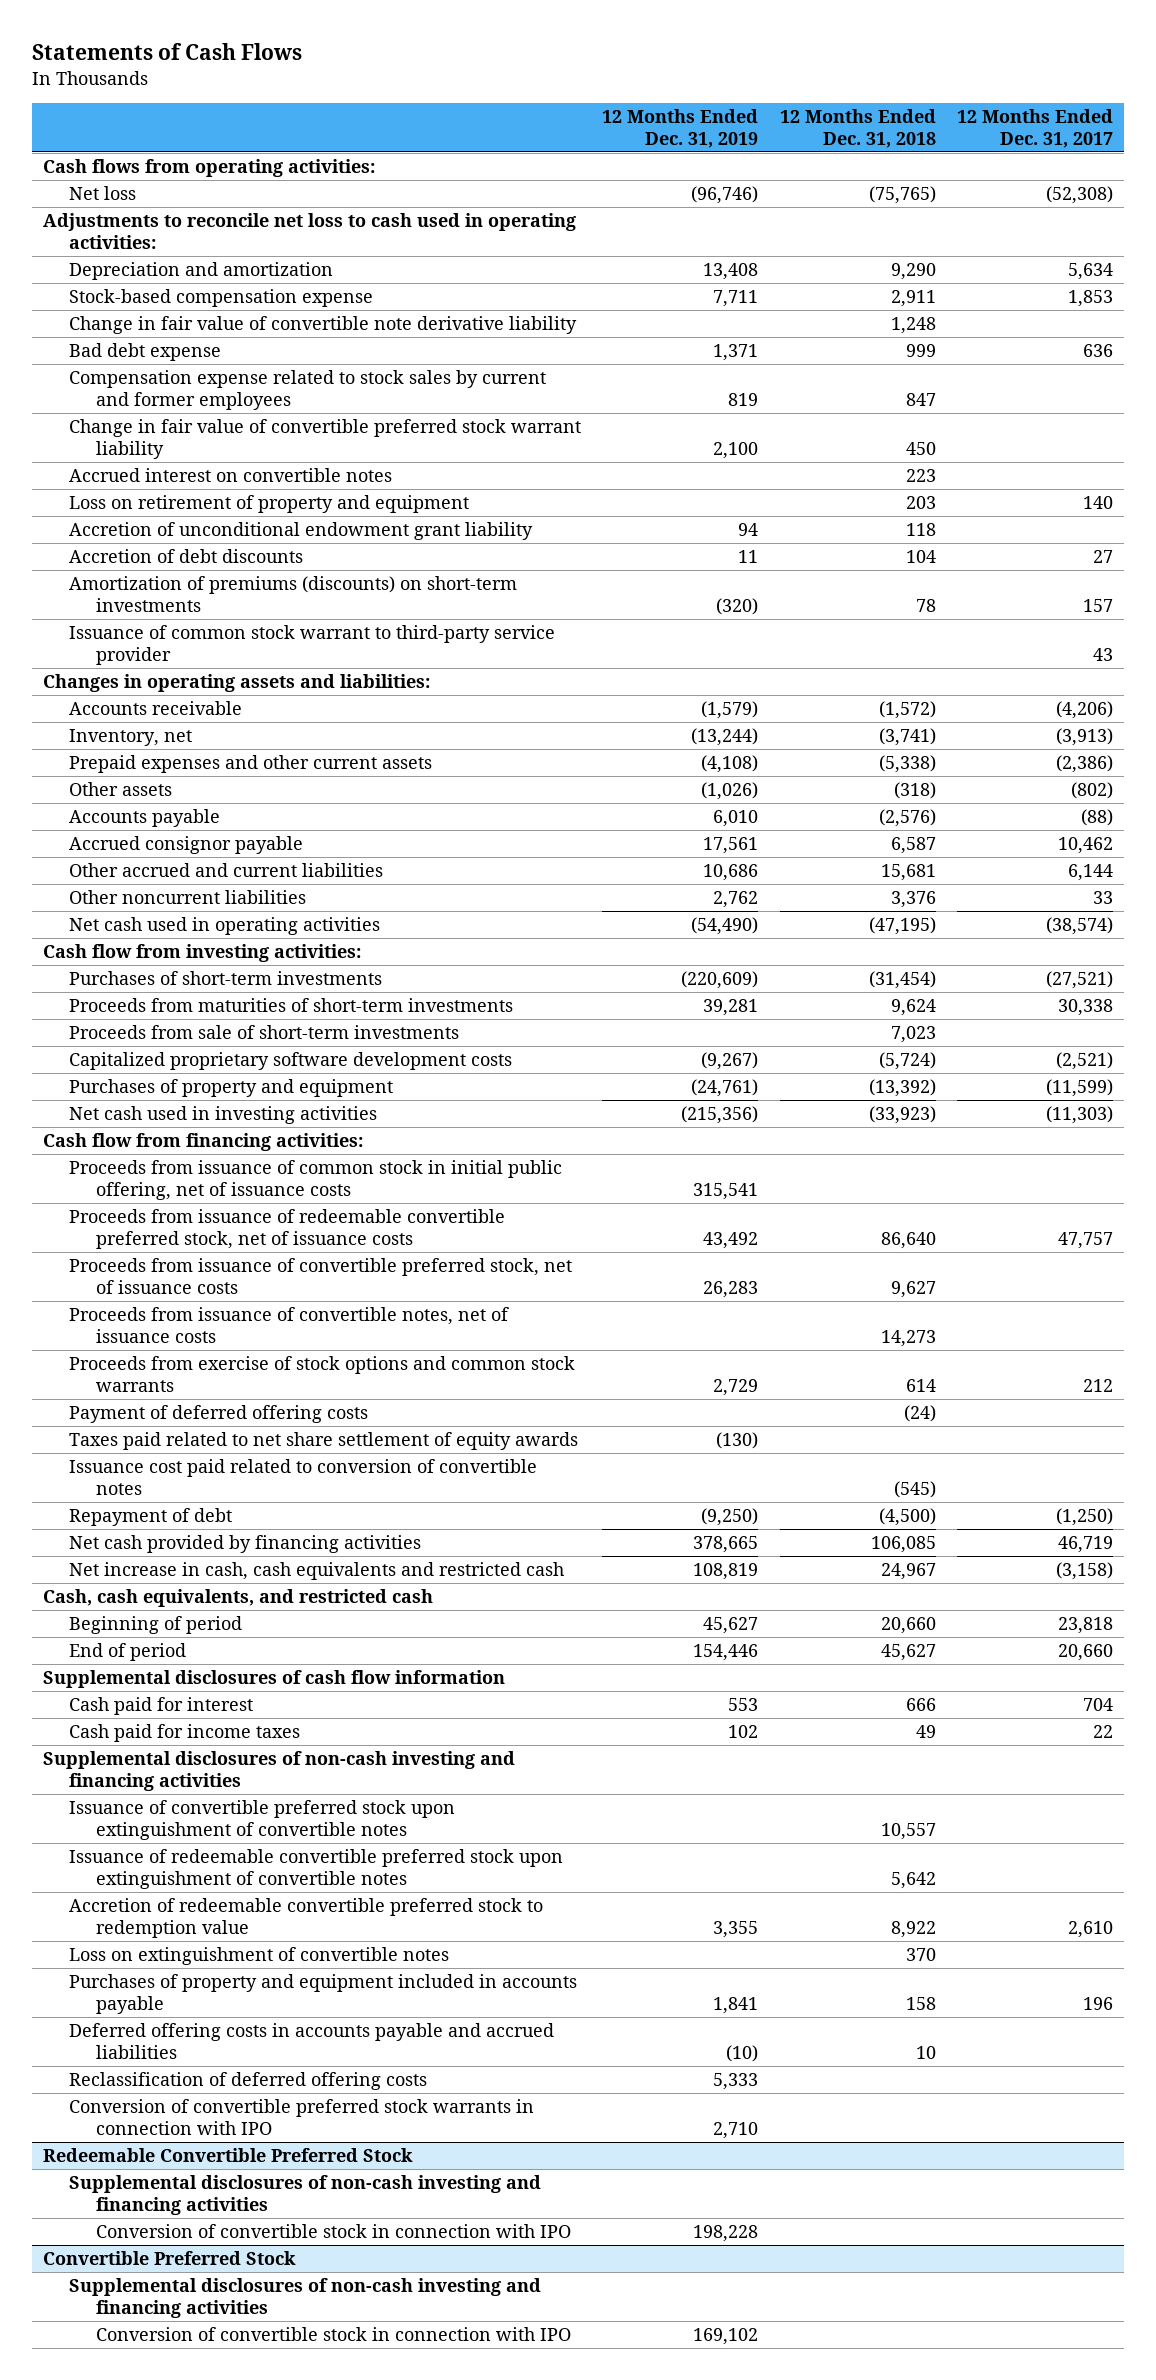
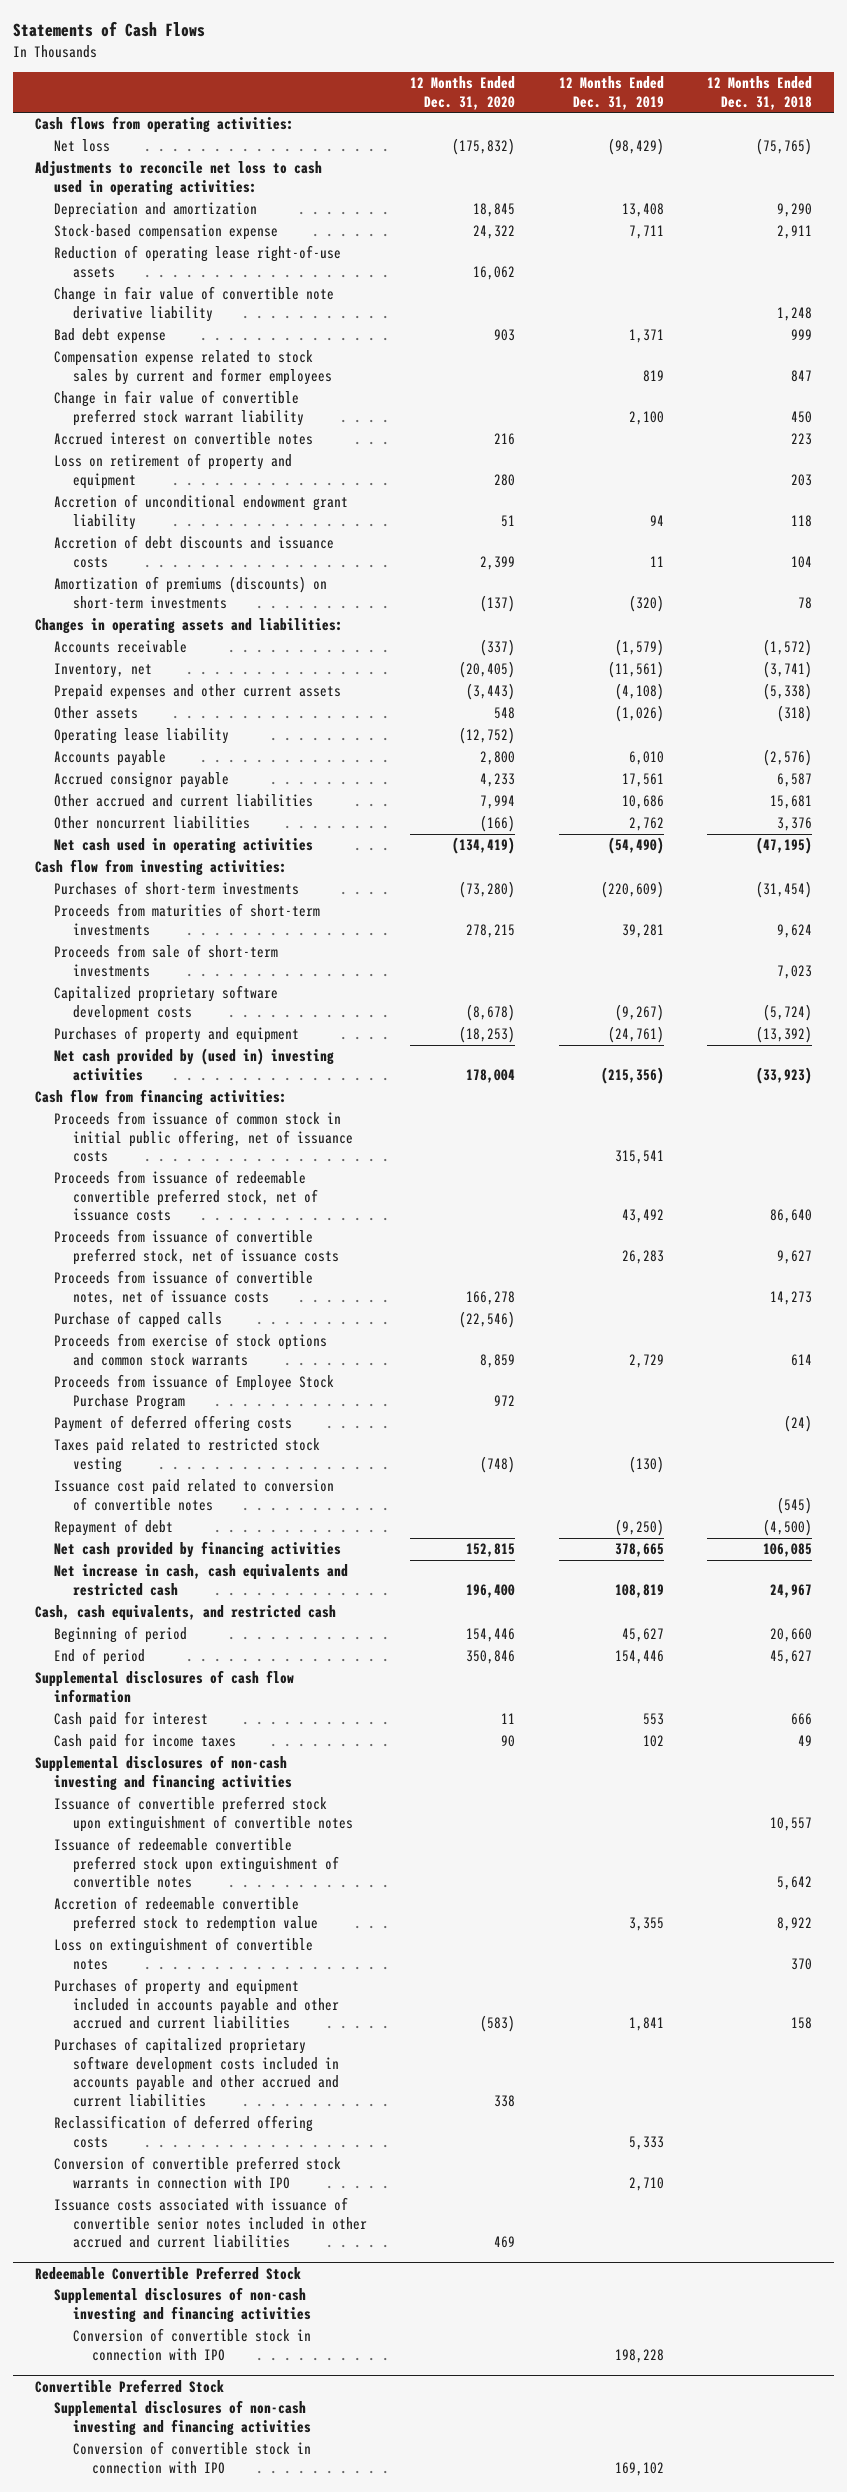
- | 12 Months Ended Dec. 31, 2019 | 12 Months Ended Dec. 31, 2018 | 12 Months Ended Dec. 31, 2017
+ | 12 Months Ended Dec. 31, 2020 | 12 Months Ended Dec. 31, 2019 | 12 Months Ended Dec. 31, 2018
- Net loss | (96,746) | (75,765) | (52,308)
+ Net loss | (175,832) | (98,429) | (75,765)
+ Reduction of operating lease right-of-use assets | 16,062 | |
- Accretion of debt discounts | 11 | 104 | 27
+ Accretion of debt discounts and issuance costs | 2,399 | 11 | 104
- Issuance of common stock warrant to third-party service provider | | | 43
- Inventory, net | (13,244) | (3,741) | (3,913)
+ Inventory, net | (20,405) | (11,561) | (3,741)
+ Operating lease liability | (12,752) | |
- Net cash used in investing activities | (215,356) | (33,923) | (11,303)
+ Net cash provided by (used in) investing activities | 178,004 | (215,356) | (33,923)
+ Purchase of capped calls | (22,546) | |
+ Proceeds from issuance of Employee Stock Purchase Program | 972 | |
- Taxes paid related to net share settlement of equity awards | (130) | |
+ Taxes paid related to restricted stock vesting | (748) | (130) |
- Purchases of property and equipment included in accounts payable | 1,841 | 158 | 196
- Deferred offering costs in accounts payable and accrued liabilities | (10) | 10 |
+ Purchases of property and equipment included in accounts payable and other accrued and current liabilities | (583) | 1,841 | 158
+ Purchases of capitalized proprietary software development costs included in accounts payable and other accrued and current liabilities | 338 | |
+ Issuance costs associated with issuance of convertible senior notes included in other accrued and current liabilities | 469 | |

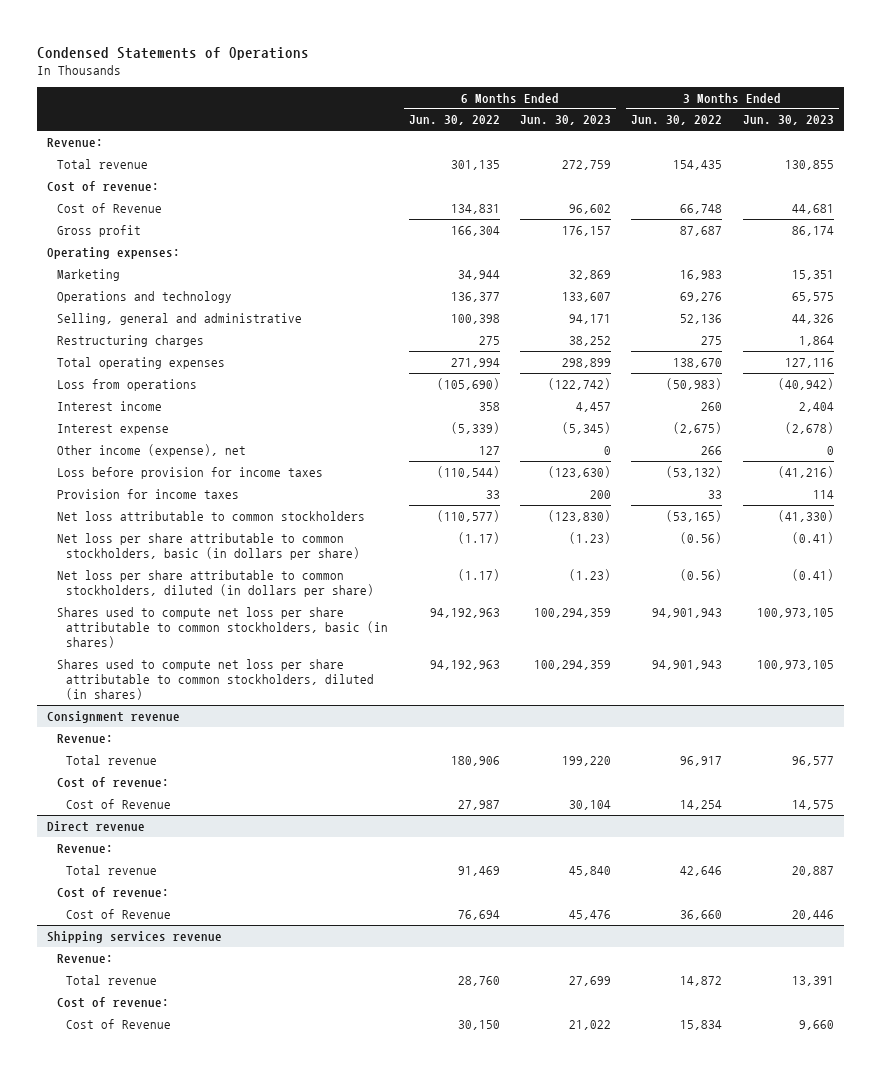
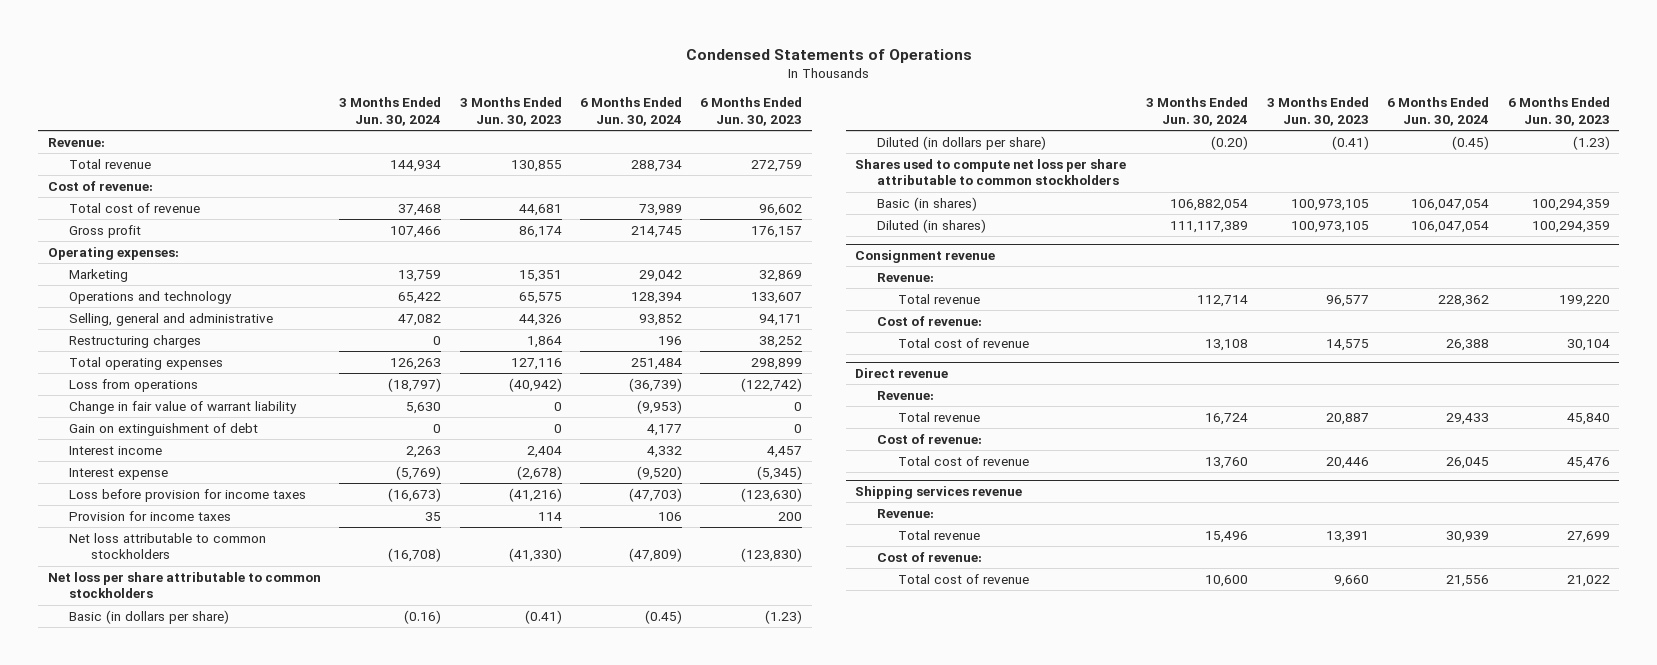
- | 6 Months Ended Jun. 30, 2022 | 6 Months Ended Jun. 30, 2023 | 3 Months Ended Jun. 30, 2022 | 3 Months Ended Jun. 30, 2023
+ | 3 Months Ended Jun. 30, 2024 | 3 Months Ended Jun. 30, 2023 | 6 Months Ended Jun. 30, 2024 | 6 Months Ended Jun. 30, 2023
- Cost of Revenue | 134,831 | 96,602 | 66,748 | 44,681
+ Total cost of revenue | 37,468 | 44,681 | 73,989 | 96,602
+ Change in fair value of warrant liability | 5,630 | 0 | (9,953) | 0
+ Gain on extinguishment of debt | 0 | 0 | 4,177 | 0
- Other income (expense), net | 127 | 0 | 266 | 0
- Net loss per share attributable to common stockholders, basic (in dollars per share) | (1.17) | (1.23) | (0.56) | (0.41)
- Net loss per share attributable to common stockholders, diluted (in dollars per share) | (1.17) | (1.23) | (0.56) | (0.41)
- Shares used to compute net loss per share attributable to common stockholders, basic (in shares) | 94,192,963 | 100,294,359 | 94,901,943 | 100,973,105
- Shares used to compute net loss per share attributable to common stockholders, diluted (in shares) | 94,192,963 | 100,294,359 | 94,901,943 | 100,973,105
+ Net loss per share attributable to common stockholders
+ Basic (in dollars per share) | (0.16) | (0.41) | (0.45) | (1.23)
+ Diluted (in dollars per share) | (0.20) | (0.41) | (0.45) | (1.23)
+ Shares used to compute net loss per share attributable to common stockholders
+ Basic (in shares) | 106,882,054 | 100,973,105 | 106,047,054 | 100,294,359
+ Diluted (in shares) | 111,117,389 | 100,973,105 | 106,047,054 | 100,294,359
@ Consignment revenue
- Cost of Revenue | 27,987 | 30,104 | 14,254 | 14,575
+ Total cost of revenue | 13,108 | 14,575 | 26,388 | 30,104
@ Direct revenue
- Cost of Revenue | 76,694 | 45,476 | 36,660 | 20,446
+ Total cost of revenue | 13,760 | 20,446 | 26,045 | 45,476
@ Shipping services revenue
- Cost of Revenue | 30,150 | 21,022 | 15,834 | 9,660
+ Total cost of revenue | 10,600 | 9,660 | 21,556 | 21,022

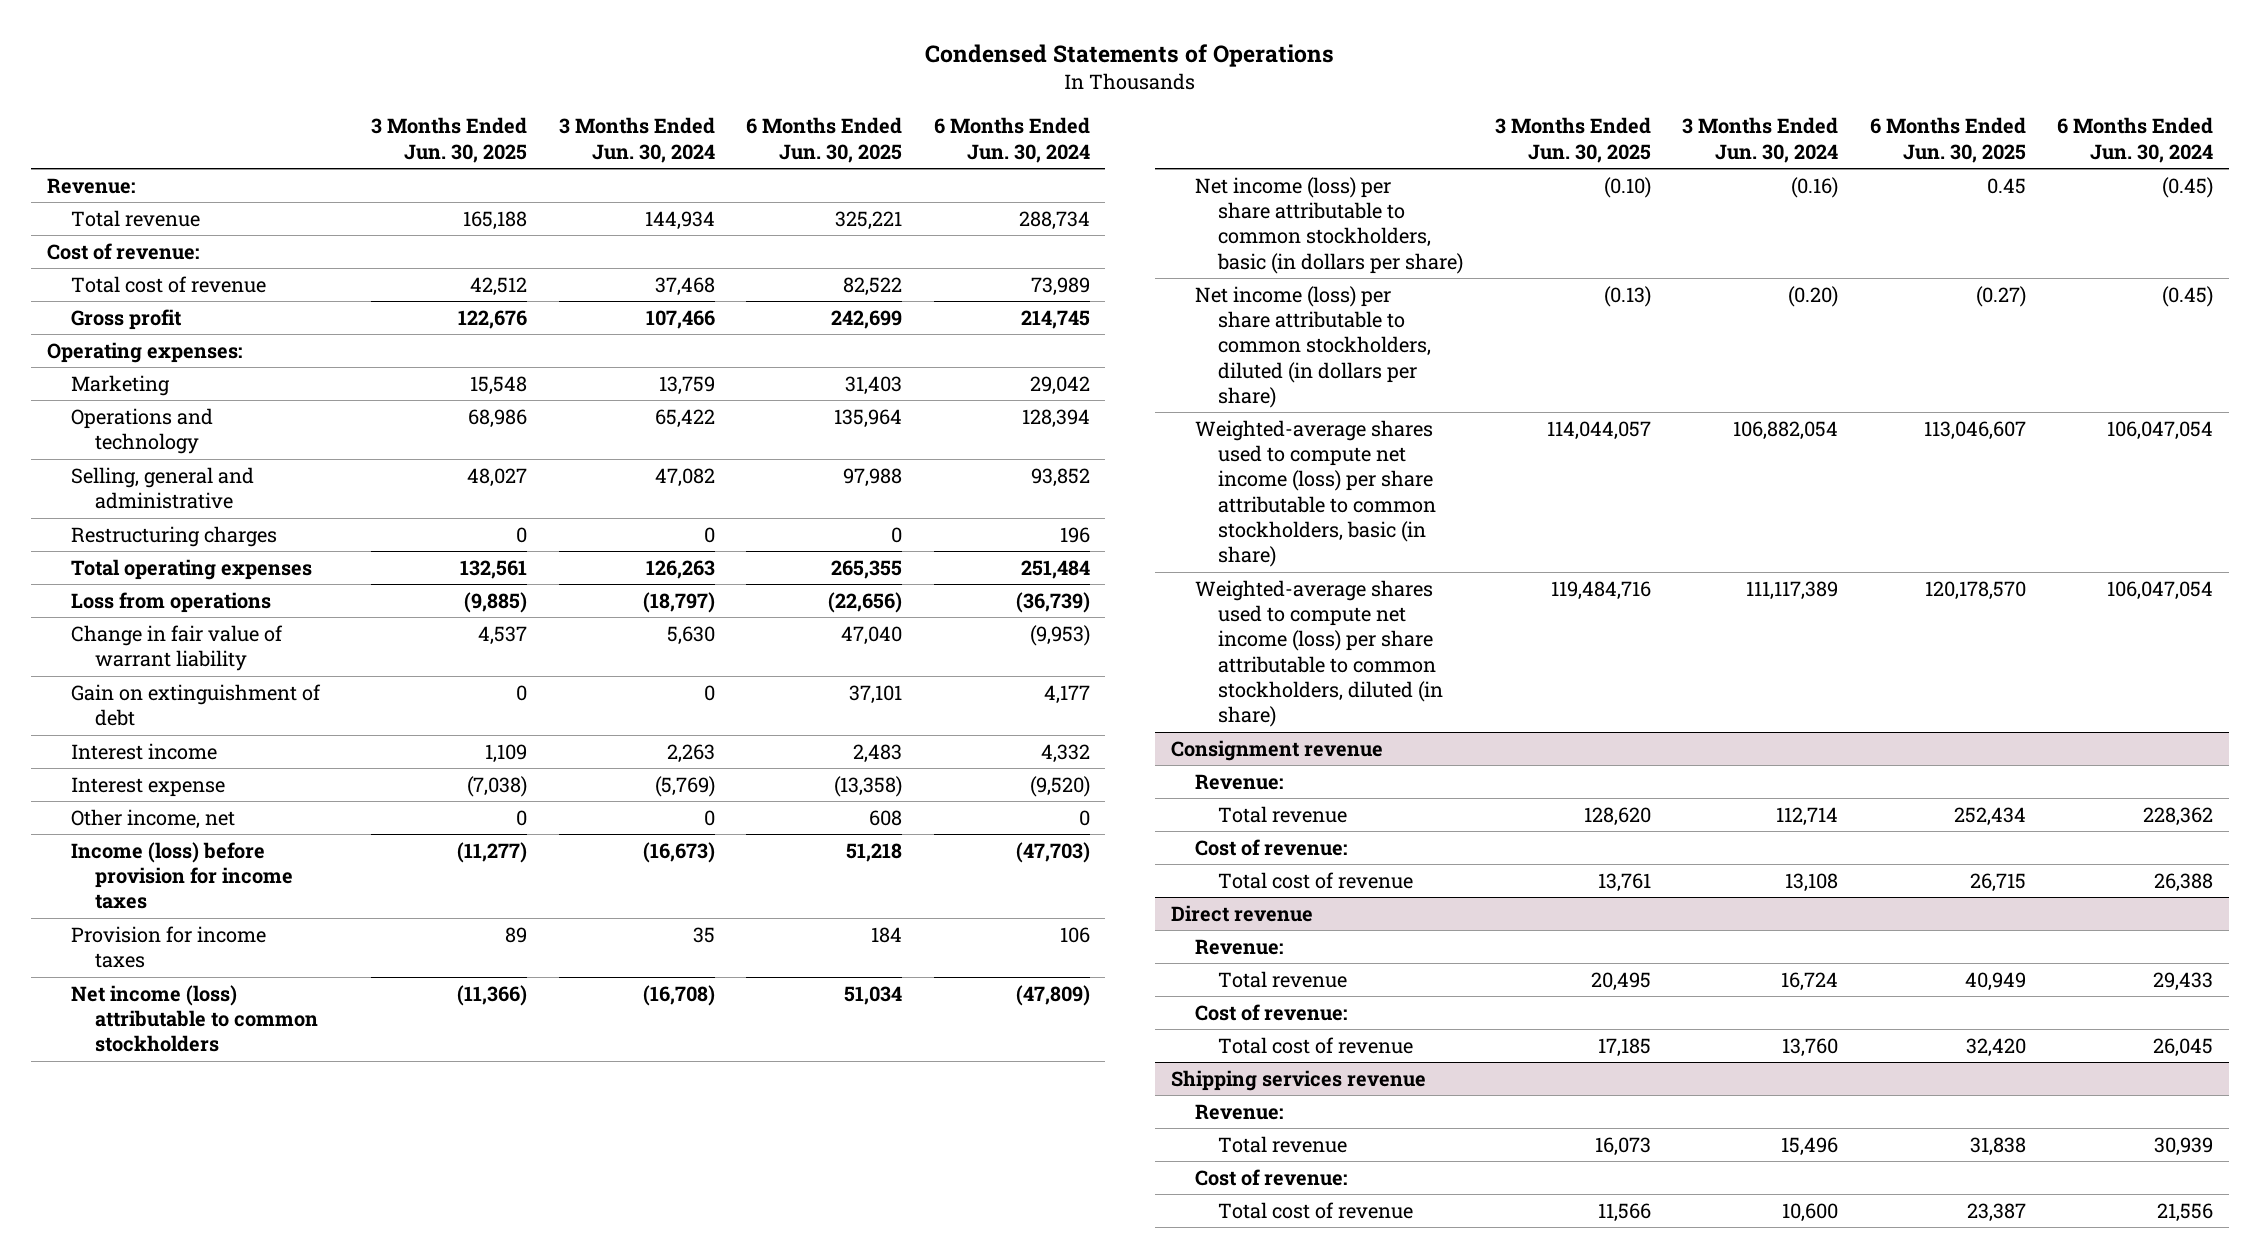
- | 3 Months Ended Jun. 30, 2024 | 3 Months Ended Jun. 30, 2023 | 6 Months Ended Jun. 30, 2024 | 6 Months Ended Jun. 30, 2023
+ | 3 Months Ended Jun. 30, 2025 | 3 Months Ended Jun. 30, 2024 | 6 Months Ended Jun. 30, 2025 | 6 Months Ended Jun. 30, 2024
- Loss before provision for income taxes | (16,673) | (41,216) | (47,703) | (123,630)
+ Other income, net | 0 | 0 | 608 | 0
+ Income (loss) before provision for income taxes | (11,277) | (16,673) | 51,218 | (47,703)
- Net loss attributable to common stockholders | (16,708) | (41,330) | (47,809) | (123,830)
- Net loss per share attributable to common stockholders
- Basic (in dollars per share) | (0.16) | (0.41) | (0.45) | (1.23)
- Diluted (in dollars per share) | (0.20) | (0.41) | (0.45) | (1.23)
- Shares used to compute net loss per share attributable to common stockholders
- Basic (in shares) | 106,882,054 | 100,973,105 | 106,047,054 | 100,294,359
- Diluted (in shares) | 111,117,389 | 100,973,105 | 106,047,054 | 100,294,359
+ Net income (loss) attributable to common stockholders | (11,366) | (16,708) | 51,034 | (47,809)
+ Net income (loss) per share attributable to common stockholders, basic (in dollars per share) | (0.10) | (0.16) | 0.45 | (0.45)
+ Net income (loss) per share attributable to common stockholders, diluted (in dollars per share) | (0.13) | (0.20) | (0.27) | (0.45)
+ Weighted-average shares used to compute net income (loss) per share attributable to common stockholders, basic (in share) | 114,044,057 | 106,882,054 | 113,046,607 | 106,047,054
+ Weighted-average shares used to compute net income (loss) per share attributable to common stockholders, diluted (in share) | 119,484,716 | 111,117,389 | 120,178,570 | 106,047,054

